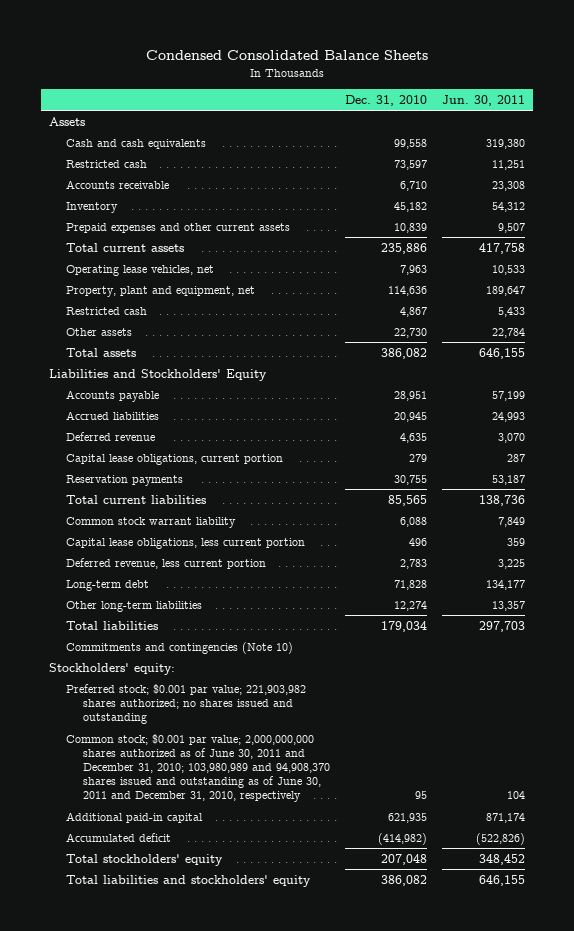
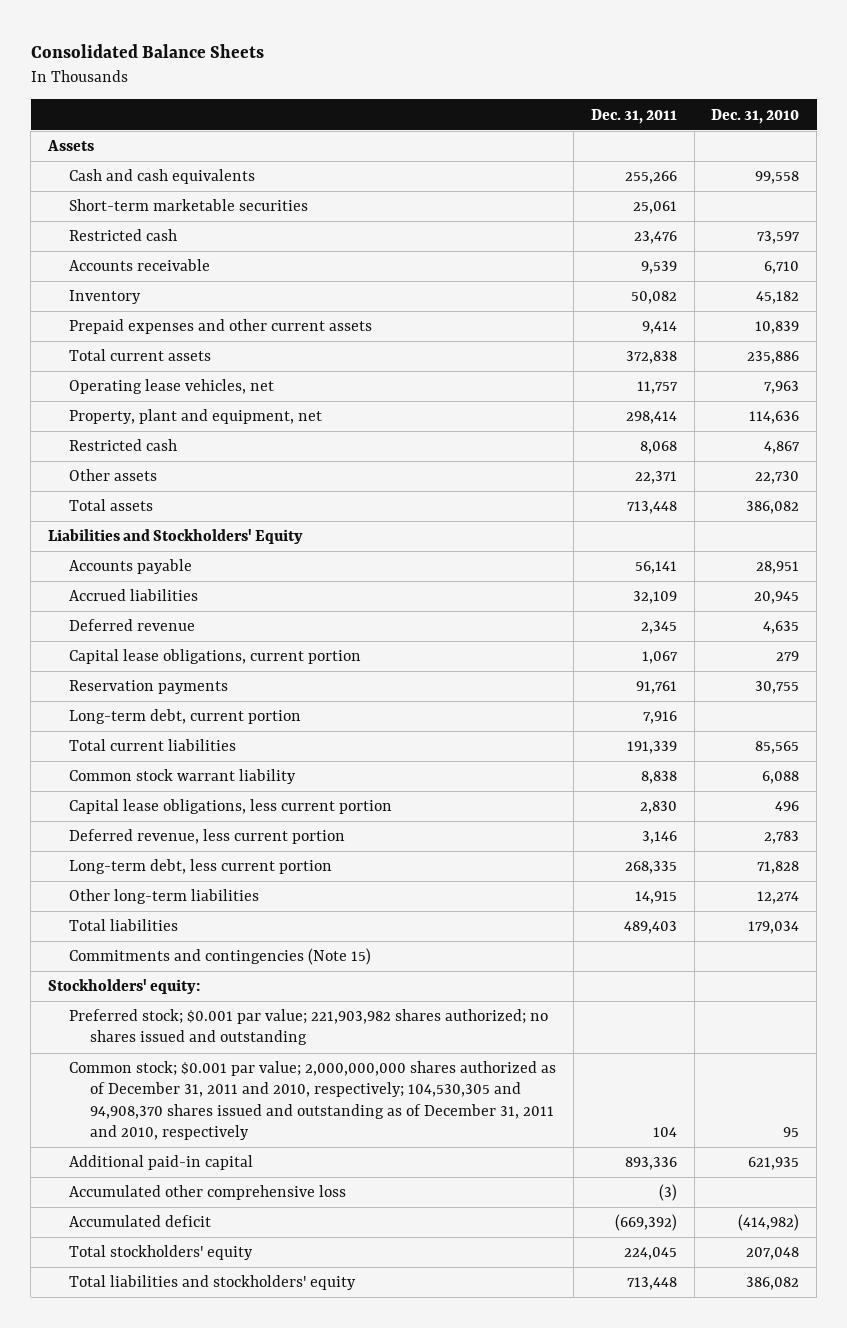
- Condensed Consolidated Balance Sheets
+ Consolidated Balance Sheets
- | Dec. 31, 2010 | Jun. 30, 2011
+ | Dec. 31, 2011 | Dec. 31, 2010
+ Short-term marketable securities | 25,061 |
+ Long-term debt, current portion | 7,916 |
- Long-term debt | 71,828 | 134,177
+ Long-term debt, less current portion | 268,335 | 71,828
- Commitments and contingencies (Note 10)
+ Commitments and contingencies (Note 15)
- Common stock; $0.001 par value; 2,000,000,000 shares authorized as of June 30, 2011 and December 31, 2010; 103,980,989 and 94,908,370 shares issued and outstanding as of June 30, 2011 and December 31, 2010, respectively | 95 | 104
+ Common stock; $0.001 par value; 2,000,000,000 shares authorized as of December 31, 2011 and 2010, respectively; 104,530,305 and 94,908,370 shares issued and outstanding as of December 31, 2011 and 2010, respectively | 104 | 95
+ Accumulated other comprehensive loss | (3) |

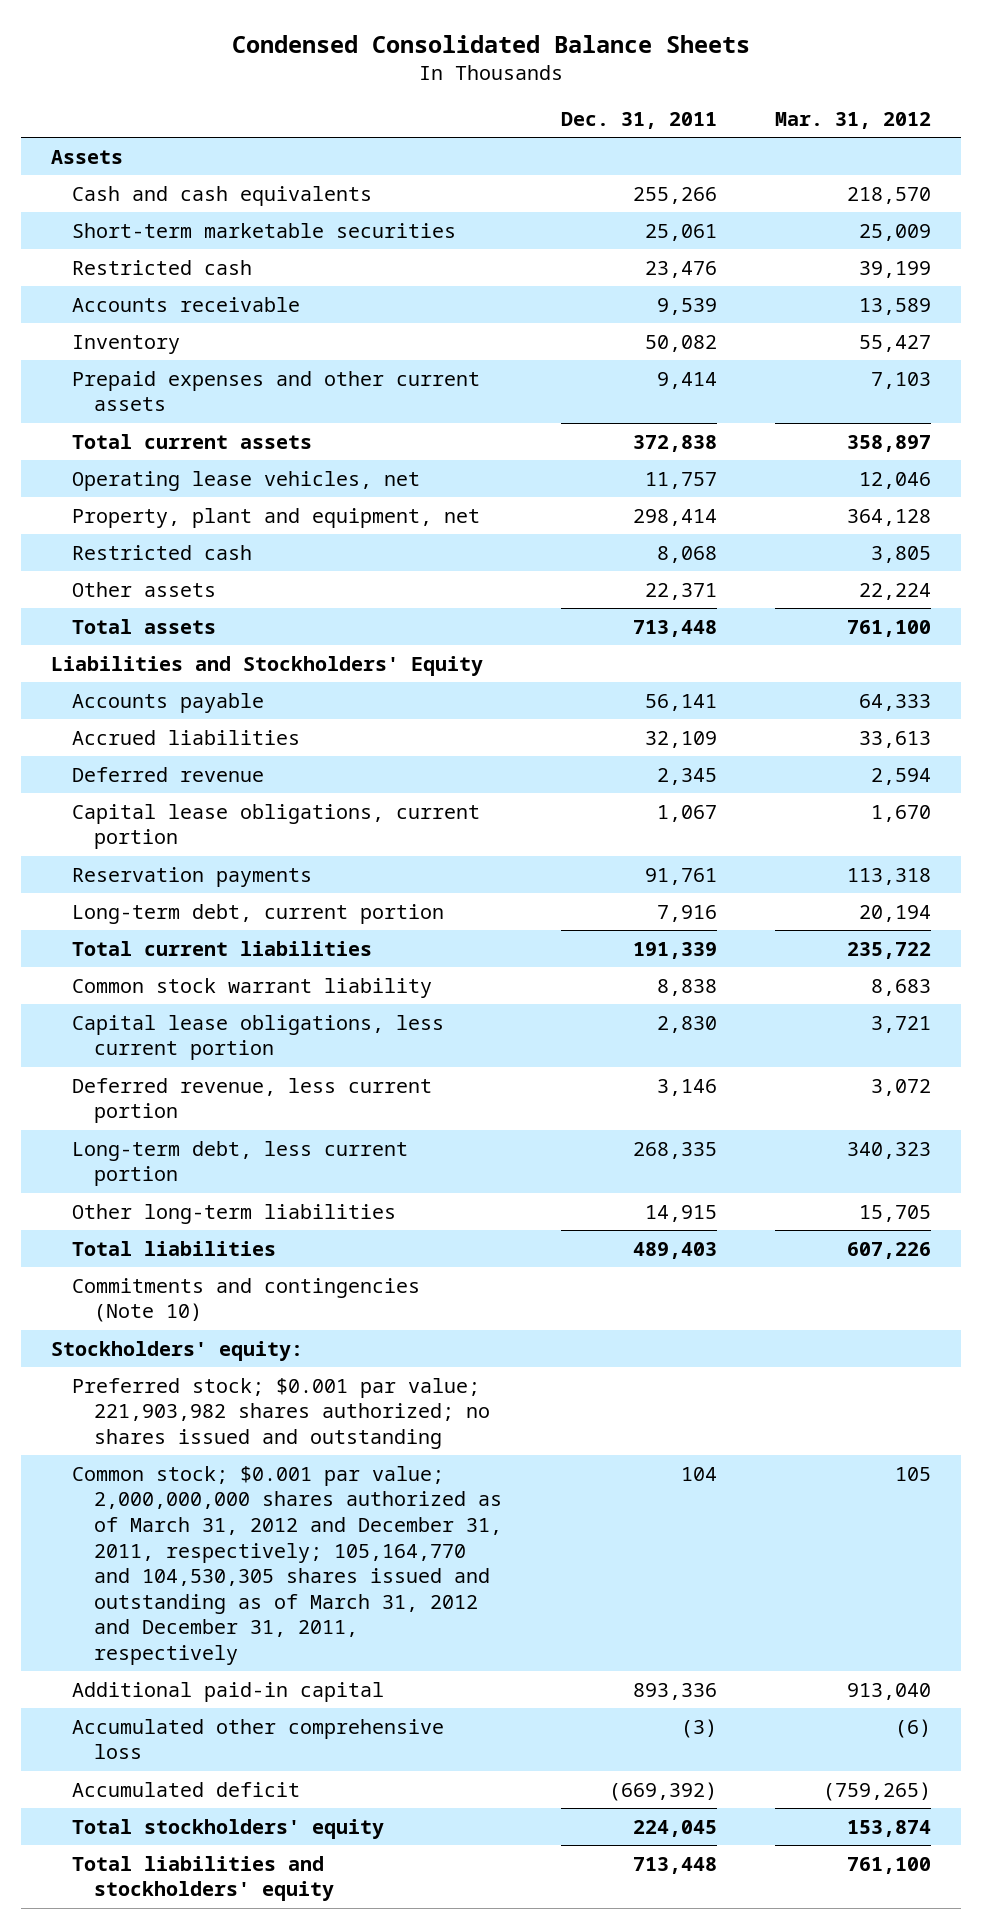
- Consolidated Balance Sheets
+ Condensed Consolidated Balance Sheets
- | Dec. 31, 2011 | Dec. 31, 2010
+ | Dec. 31, 2011 | Mar. 31, 2012
- Commitments and contingencies (Note 15)
+ Commitments and contingencies (Note 10)
- Common stock; $0.001 par value; 2,000,000,000 shares authorized as of December 31, 2011 and 2010, respectively; 104,530,305 and 94,908,370 shares issued and outstanding as of December 31, 2011 and 2010, respectively | 104 | 95
+ Common stock; $0.001 par value; 2,000,000,000 shares authorized as of March 31, 2012 and December 31, 2011, respectively; 105,164,770 and 104,530,305 shares issued and outstanding as of March 31, 2012 and December 31, 2011, respectively | 104 | 105

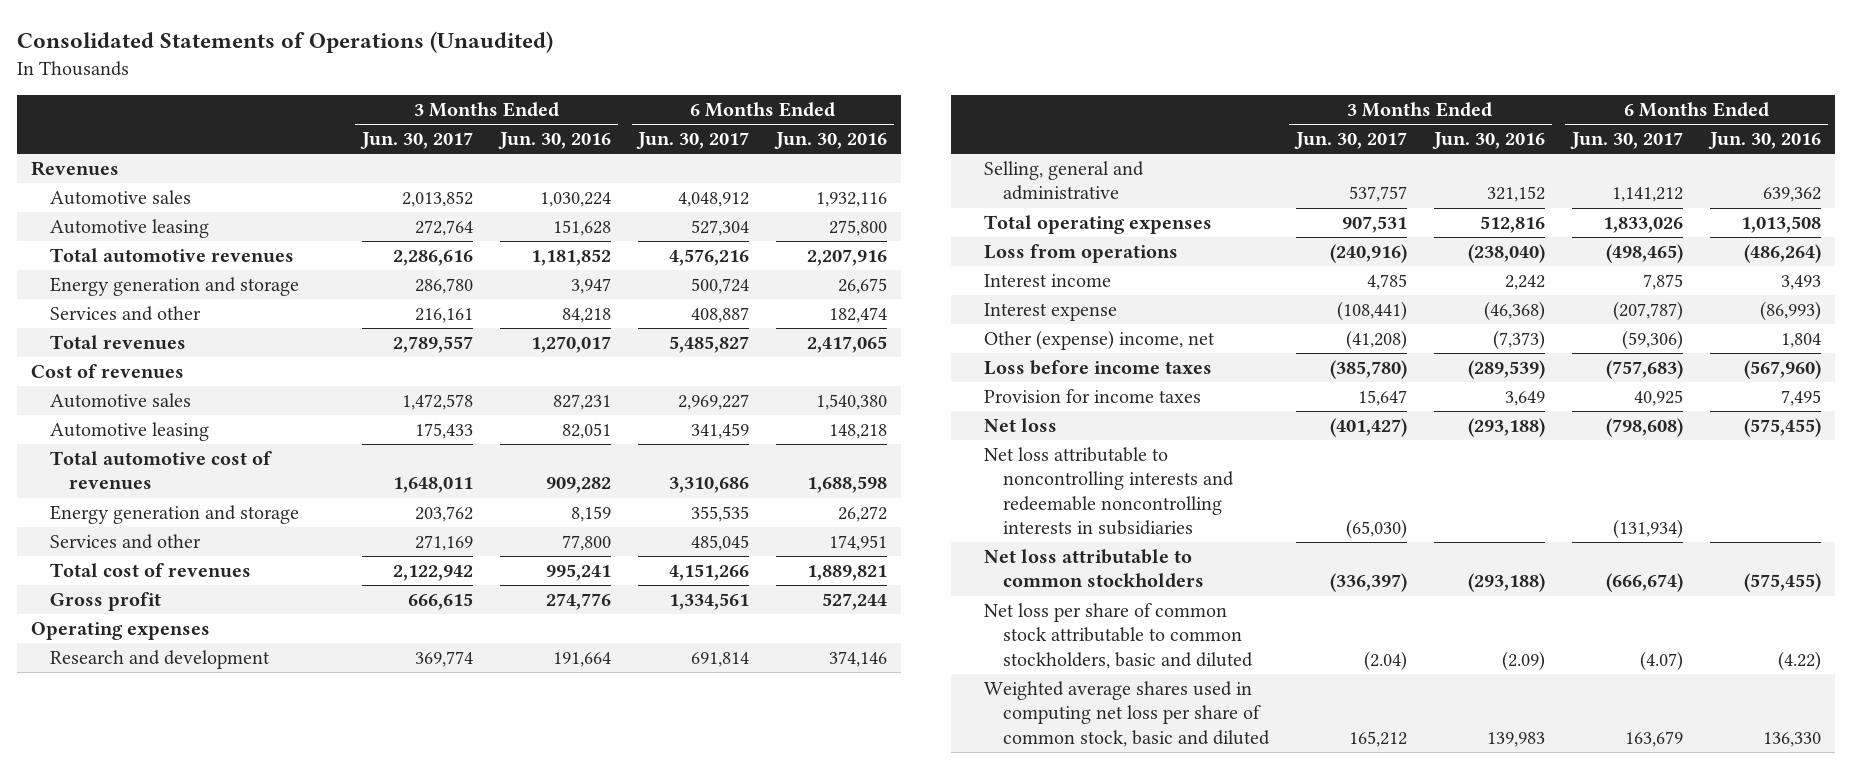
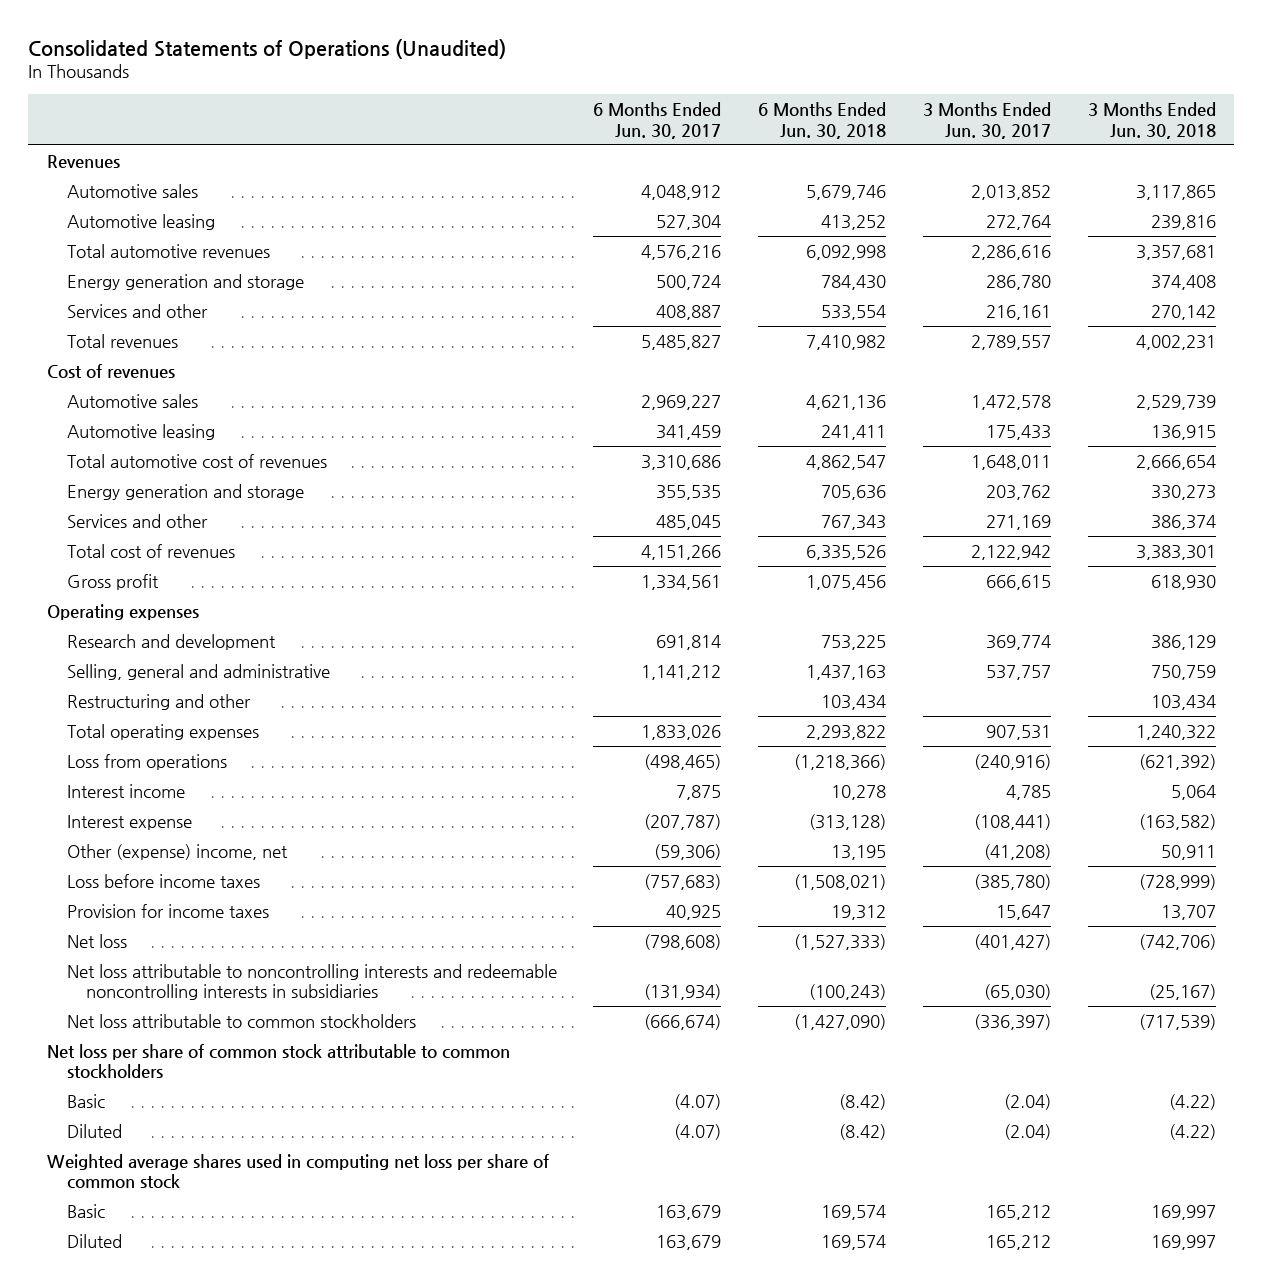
- | 3 Months Ended Jun. 30, 2017 | 3 Months Ended Jun. 30, 2016 | 6 Months Ended Jun. 30, 2017 | 6 Months Ended Jun. 30, 2016
+ | 6 Months Ended Jun. 30, 2017 | 6 Months Ended Jun. 30, 2018 | 3 Months Ended Jun. 30, 2017 | 3 Months Ended Jun. 30, 2018
+ Restructuring and other | | 103,434 | | 103,434
- Net loss per share of common stock attributable to common stockholders, basic and diluted | (2.04) | (2.09) | (4.07) | (4.22)
- Weighted average shares used in computing net loss per share of common stock, basic and diluted | 165,212 | 139,983 | 163,679 | 136,330
+ Net loss per share of common stock attributable to common stockholders
+ Basic | (4.07) | (8.42) | (2.04) | (4.22)
+ Diluted | (4.07) | (8.42) | (2.04) | (4.22)
+ Weighted average shares used in computing net loss per share of common stock
+ Basic | 163,679 | 169,574 | 165,212 | 169,997
+ Diluted | 163,679 | 169,574 | 165,212 | 169,997

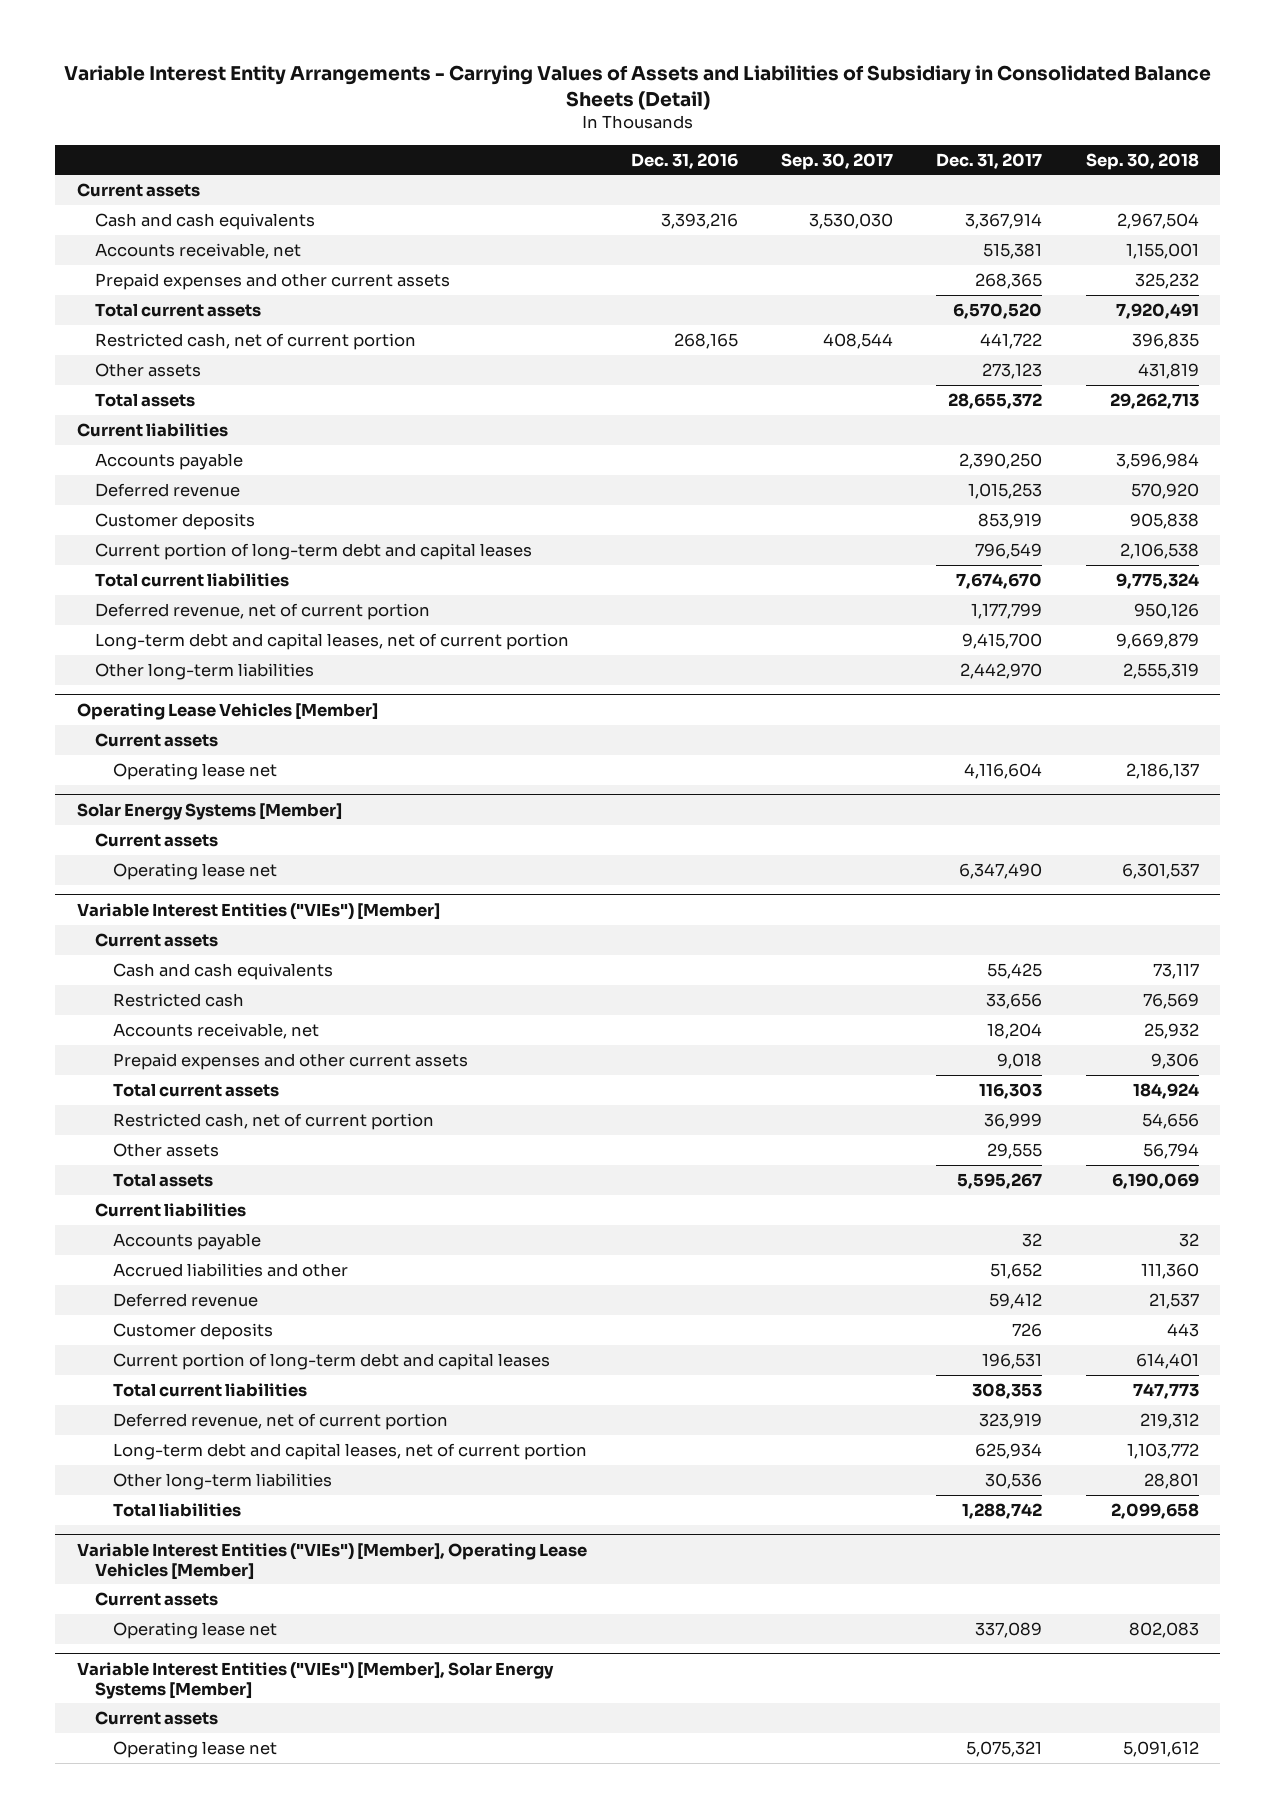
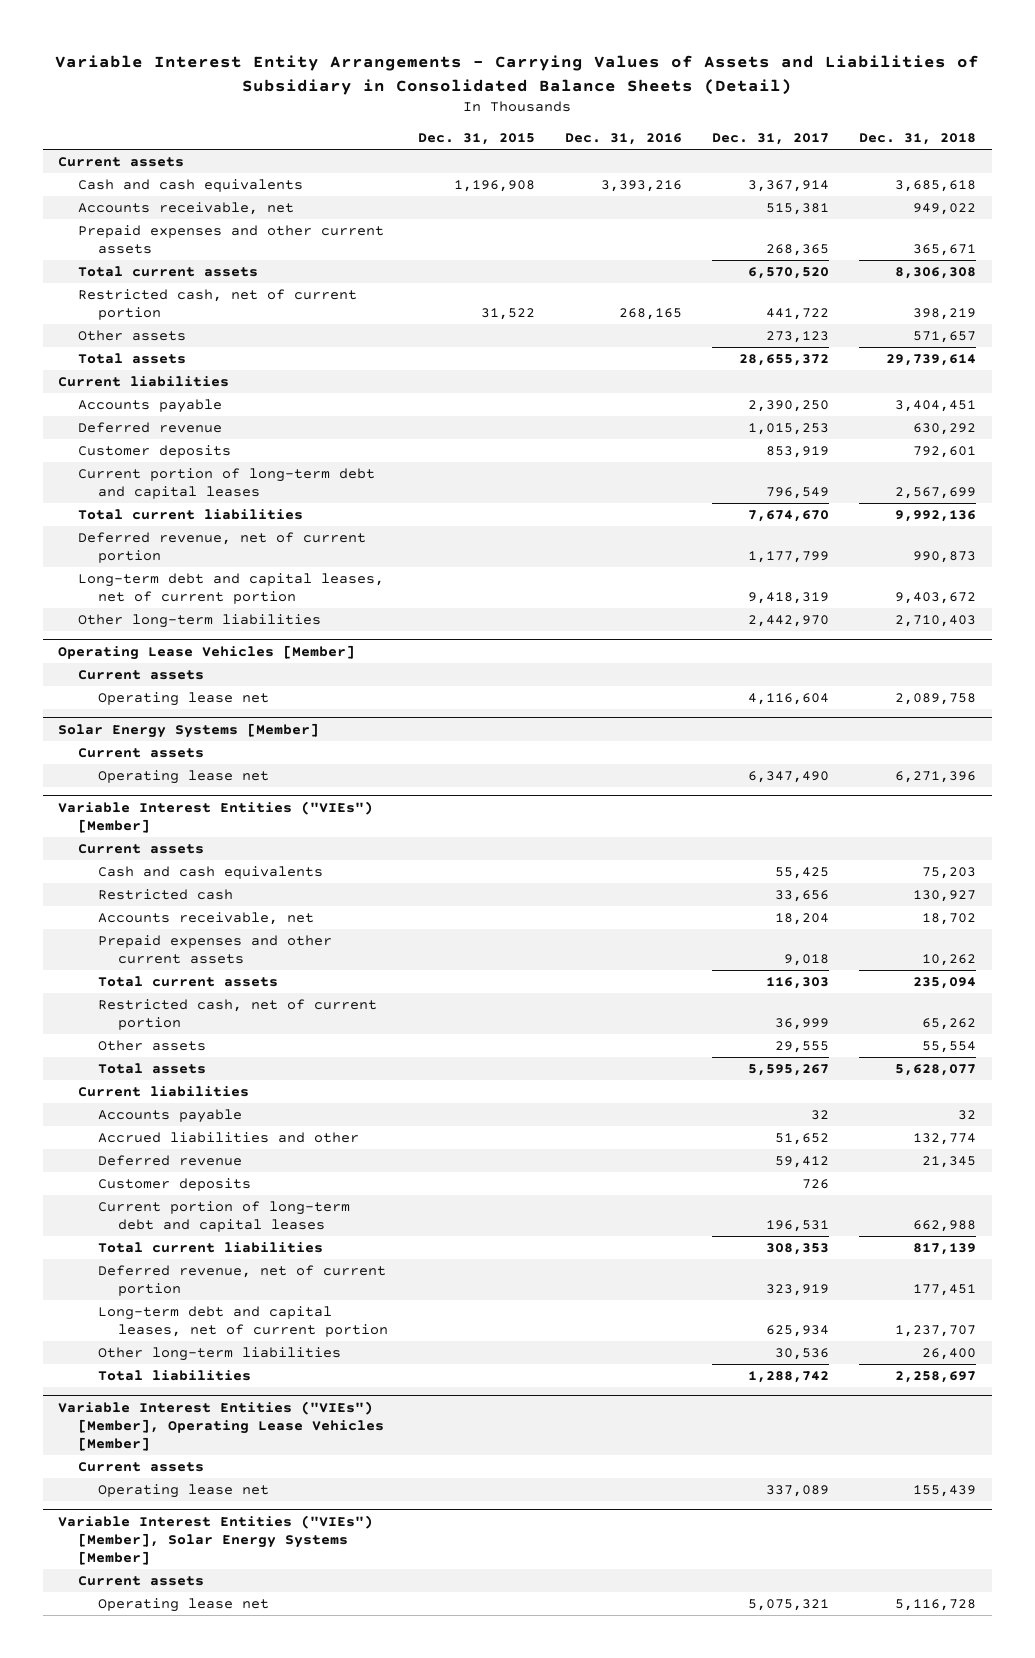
- | Dec. 31, 2016 | Sep. 30, 2017 | Dec. 31, 2017 | Sep. 30, 2018
+ | Dec. 31, 2015 | Dec. 31, 2016 | Dec. 31, 2017 | Dec. 31, 2018
- Long-term debt and capital leases, net of current portion | | | 9,415,700 | 9,669,879
+ Long-term debt and capital leases, net of current portion | | | 9,418,319 | 9,403,672

